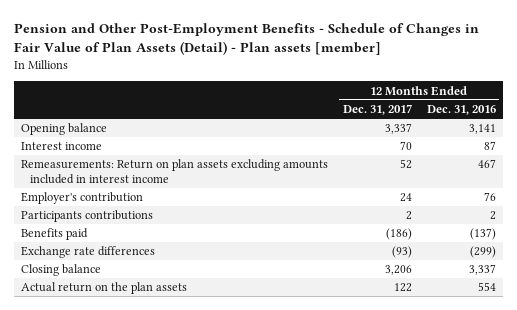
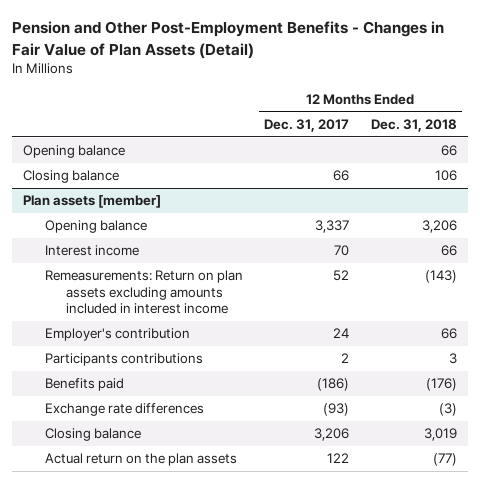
- Pension and Other Post-Employment Benefits - Schedule of Changes in Fair Value of Plan Assets (Detail) - Plan assets [member]
+ Pension and Other Post-Employment Benefits - Changes in Fair Value of Plan Assets (Detail)
- | 12 Months Ended Dec. 31, 2017 | 12 Months Ended Dec. 31, 2016
+ | 12 Months Ended Dec. 31, 2017 | 12 Months Ended Dec. 31, 2018
+ Opening balance | | 66
+ Closing balance | 66 | 106
+ Plan assets [member]

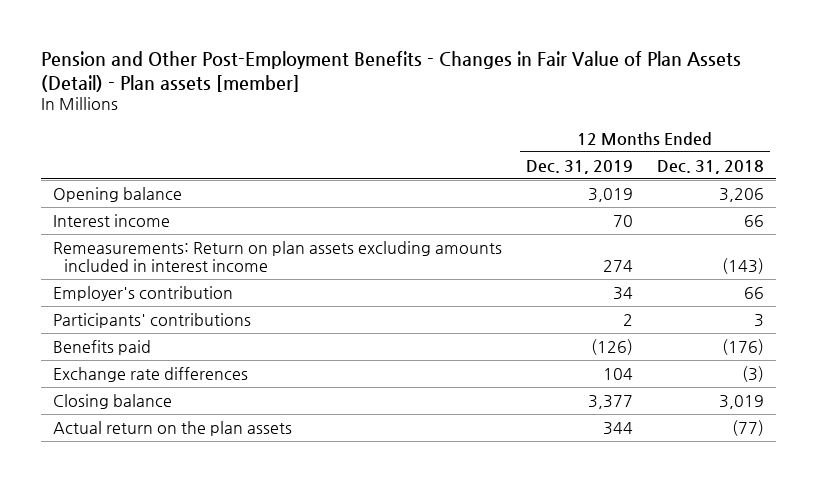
- Pension and Other Post-Employment Benefits - Changes in Fair Value of Plan Assets (Detail)
+ Pension and Other Post-Employment Benefits - Changes in Fair Value of Plan Assets (Detail) - Plan assets [member]
- | 12 Months Ended Dec. 31, 2017 | 12 Months Ended Dec. 31, 2018
+ | 12 Months Ended Dec. 31, 2019 | 12 Months Ended Dec. 31, 2018
- Opening balance | | 66
- Closing balance | 66 | 106
- Plan assets [member]
- Participants contributions | 2 | 3
+ Participants' contributions | 2 | 3

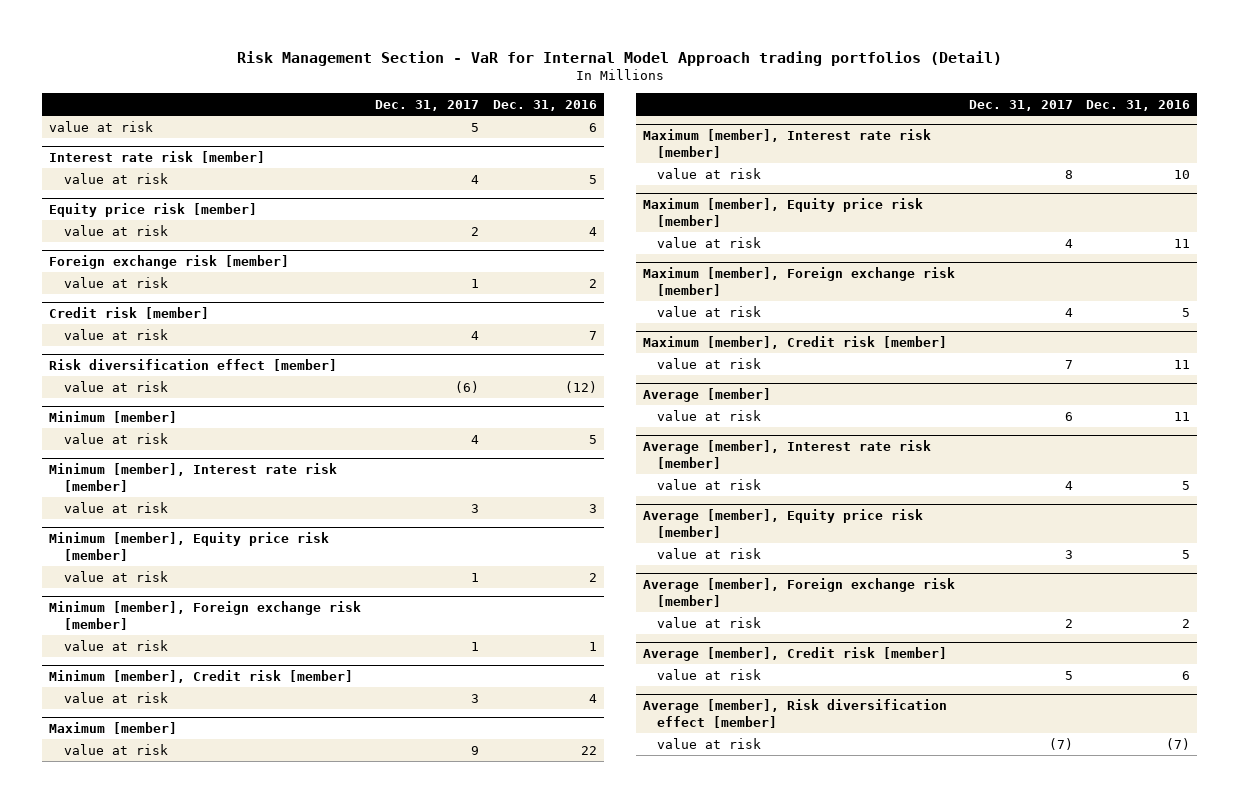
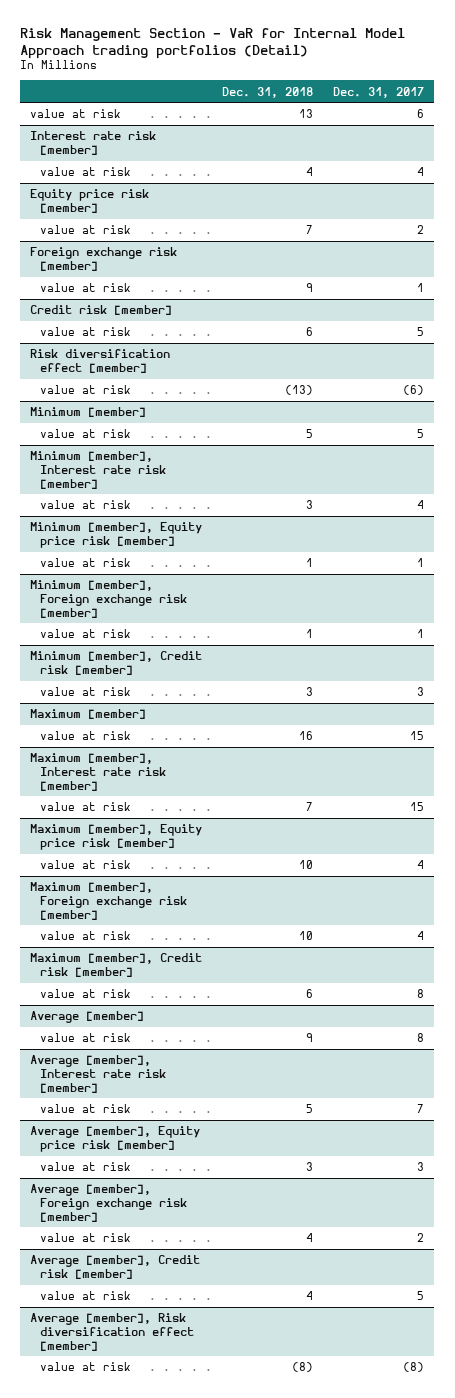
- | Dec. 31, 2017 | Dec. 31, 2016
+ | Dec. 31, 2018 | Dec. 31, 2017
- value at risk | 5 | 6
+ value at risk | 13 | 6
@ Credit risk [member]
- value at risk | 4 | 7
+ value at risk | 6 | 5
@ Minimum [member]
- value at risk | 4 | 5
+ value at risk | 5 | 5
@ Minimum [member], Interest rate risk [member]
- value at risk | 3 | 3
+ value at risk | 3 | 4
@ Maximum [member]
- value at risk | 9 | 22
+ value at risk | 16 | 15
@ Maximum [member], Interest rate risk [member]
- value at risk | 8 | 10
+ value at risk | 7 | 15
@ Maximum [member], Credit risk [member]
- value at risk | 7 | 11
+ value at risk | 6 | 8
@ Average [member]
- value at risk | 6 | 11
+ value at risk | 9 | 8
@ Average [member], Interest rate risk [member]
- value at risk | 4 | 5
+ value at risk | 5 | 7
@ Average [member], Risk diversification effect [member]
- value at risk | (7) | (7)
+ value at risk | (8) | (8)

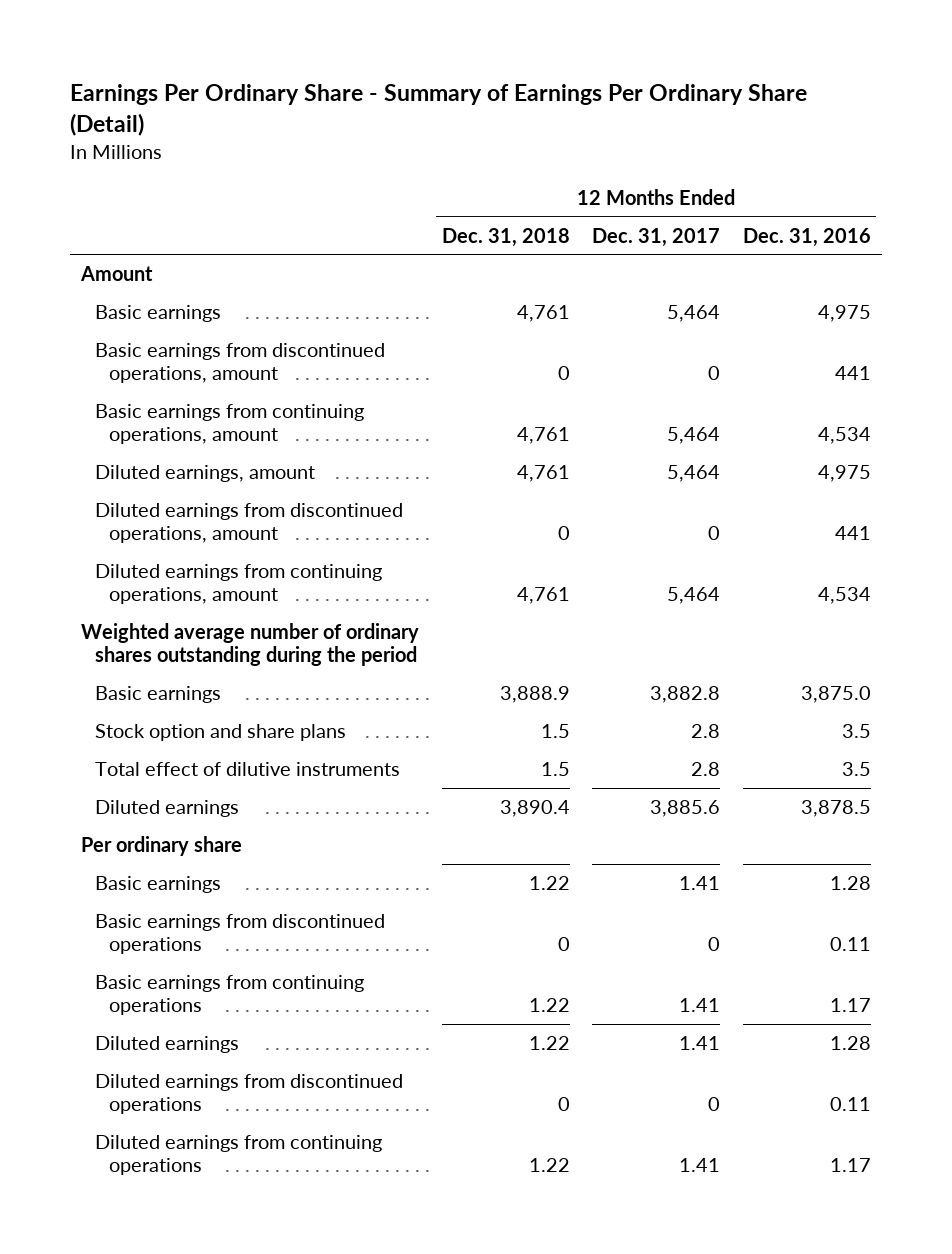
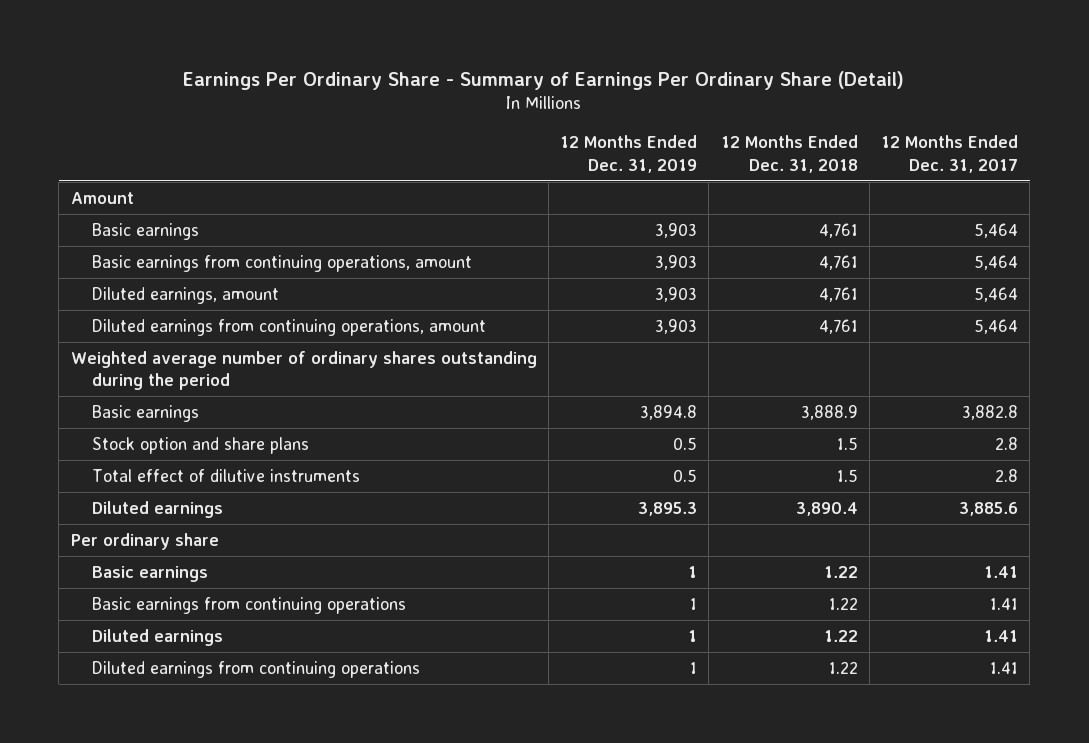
- | 12 Months Ended Dec. 31, 2018 | 12 Months Ended Dec. 31, 2017 | 12 Months Ended Dec. 31, 2016
+ | 12 Months Ended Dec. 31, 2019 | 12 Months Ended Dec. 31, 2018 | 12 Months Ended Dec. 31, 2017
- Basic earnings from discontinued operations, amount | 0 | 0 | 441
- Diluted earnings from discontinued operations, amount | 0 | 0 | 441
- Basic earnings from discontinued operations | 0 | 0 | 0.11
- Diluted earnings from discontinued operations | 0 | 0 | 0.11

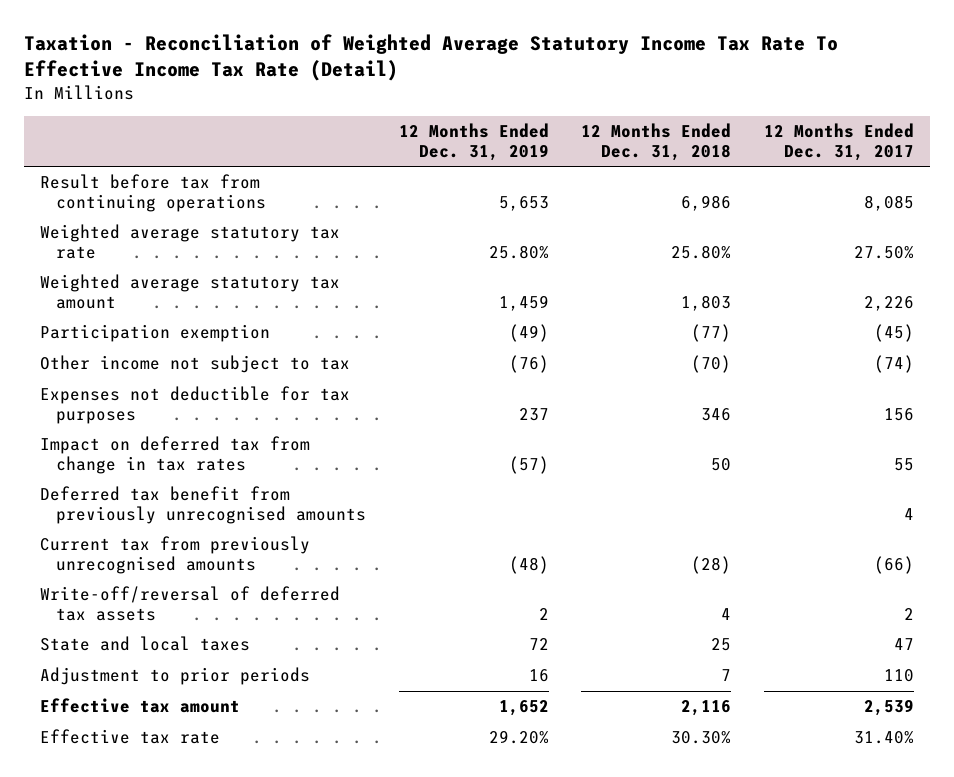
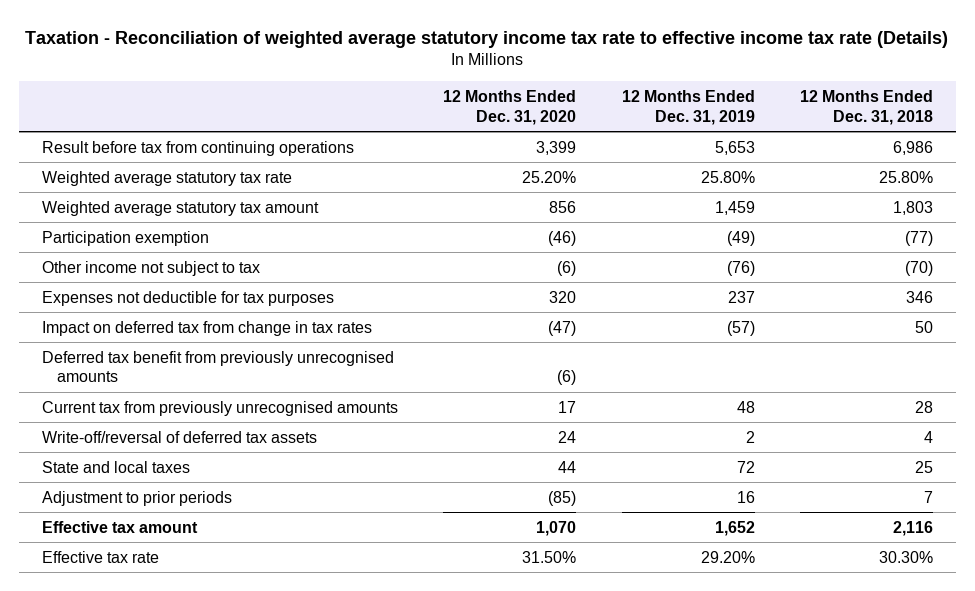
- Taxation - Reconciliation of Weighted Average Statutory Income Tax Rate To Effective Income Tax Rate (Detail)
+ Taxation - Reconciliation of weighted average statutory income tax rate to effective income tax rate (Details)
- | 12 Months Ended Dec. 31, 2019 | 12 Months Ended Dec. 31, 2018 | 12 Months Ended Dec. 31, 2017
+ | 12 Months Ended Dec. 31, 2020 | 12 Months Ended Dec. 31, 2019 | 12 Months Ended Dec. 31, 2018
- Current tax from previously unrecognised amounts | (48) | (28) | (66)
+ Current tax from previously unrecognised amounts | 17 | 48 | 28

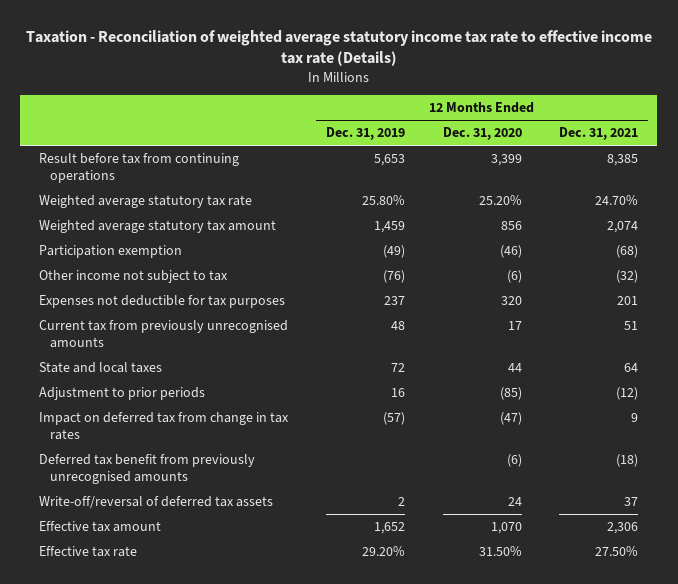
- | 12 Months Ended Dec. 31, 2020 | 12 Months Ended Dec. 31, 2019 | 12 Months Ended Dec. 31, 2018
+ | 12 Months Ended Dec. 31, 2019 | 12 Months Ended Dec. 31, 2020 | 12 Months Ended Dec. 31, 2021
moved down: Impact on deferred tax from change in tax rates | (57) | (47) | 9
moved down: Deferred tax benefit from previously unrecognised amounts | | (6) | (18)
moved down: Write-off/reversal of deferred tax assets | 2 | 24 | 37

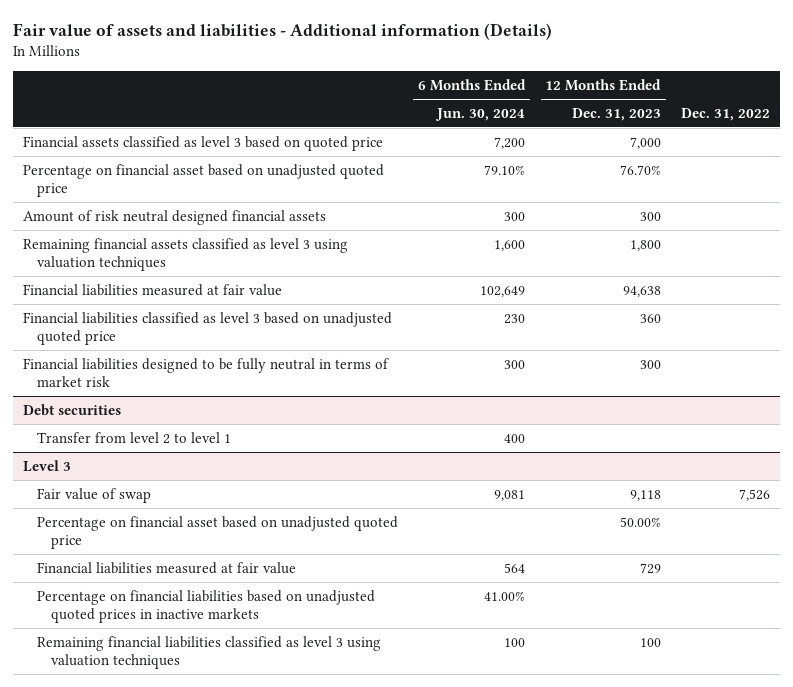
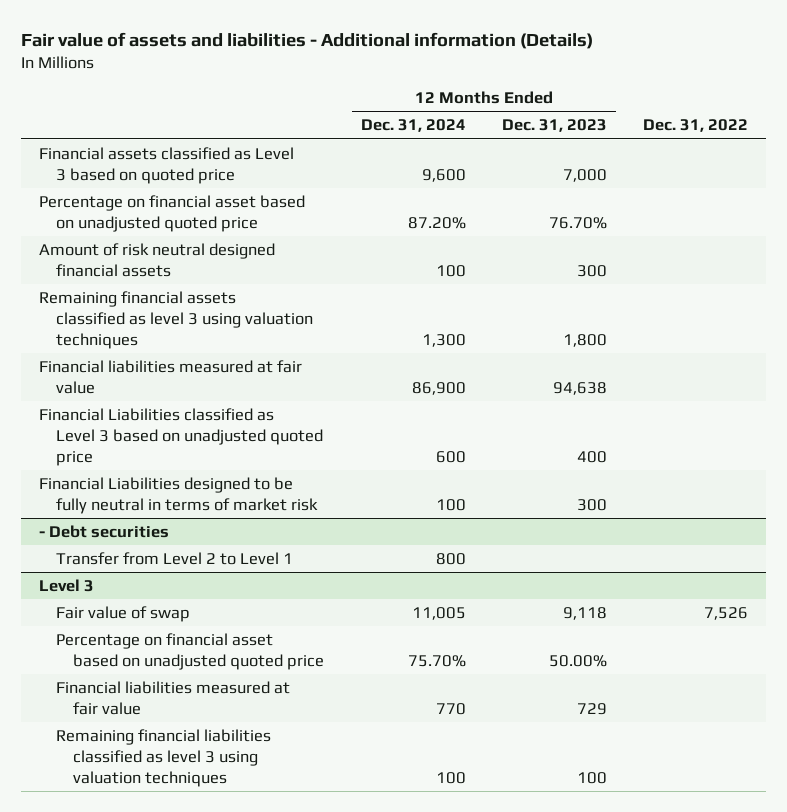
- | 6 Months Ended Jun. 30, 2024 | 12 Months Ended Dec. 31, 2023 | Dec. 31, 2022
+ | 12 Months Ended Dec. 31, 2024 | 12 Months Ended Dec. 31, 2023 | Dec. 31, 2022
- Financial assets classified as level 3 based on quoted price | 7,200 | 7,000 |
+ Financial assets classified as Level 3 based on quoted price | 9,600 | 7,000 |
- Financial liabilities classified as level 3 based on unadjusted quoted price | 230 | 360 |
- Financial liabilities designed to be fully neutral in terms of market risk | 300 | 300 |
- Debt securities
- Transfer from level 2 to level 1 | 400 | |
+ Financial Liabilities classified as Level 3 based on unadjusted quoted price | 600 | 400 |
+ Financial Liabilities designed to be fully neutral in terms of market risk | 100 | 300 |
+ - Debt securities
+ Transfer from Level 2 to Level 1 | 800 | |
@ Level 3
- Percentage on financial liabilities based on unadjusted quoted prices in inactive markets | 41.00% | |

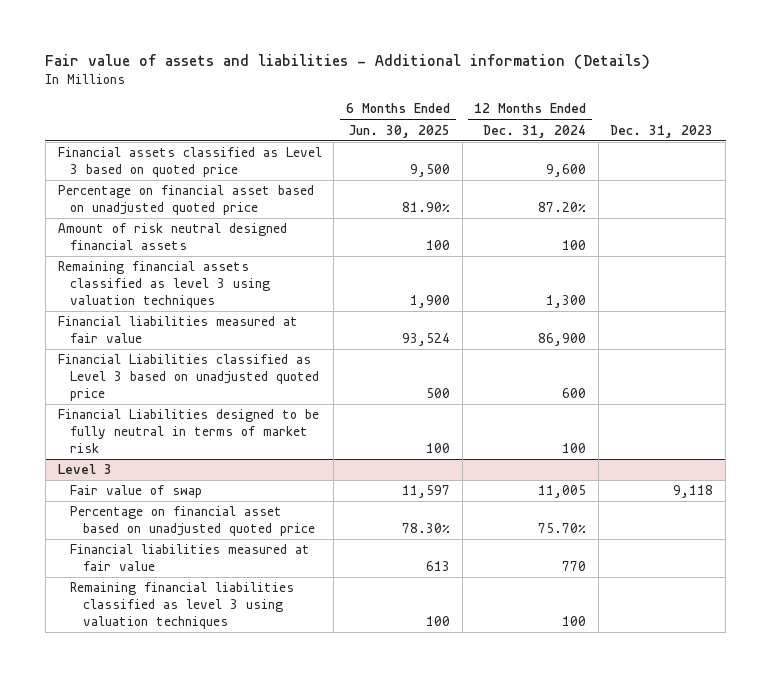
- | 12 Months Ended Dec. 31, 2024 | 12 Months Ended Dec. 31, 2023 | Dec. 31, 2022
+ | 6 Months Ended Jun. 30, 2025 | 12 Months Ended Dec. 31, 2024 | Dec. 31, 2023
- - Debt securities
- Transfer from Level 2 to Level 1 | 800 | |

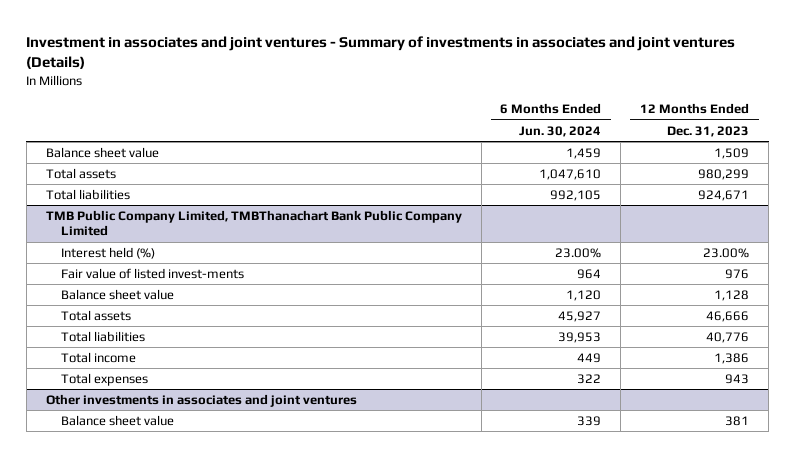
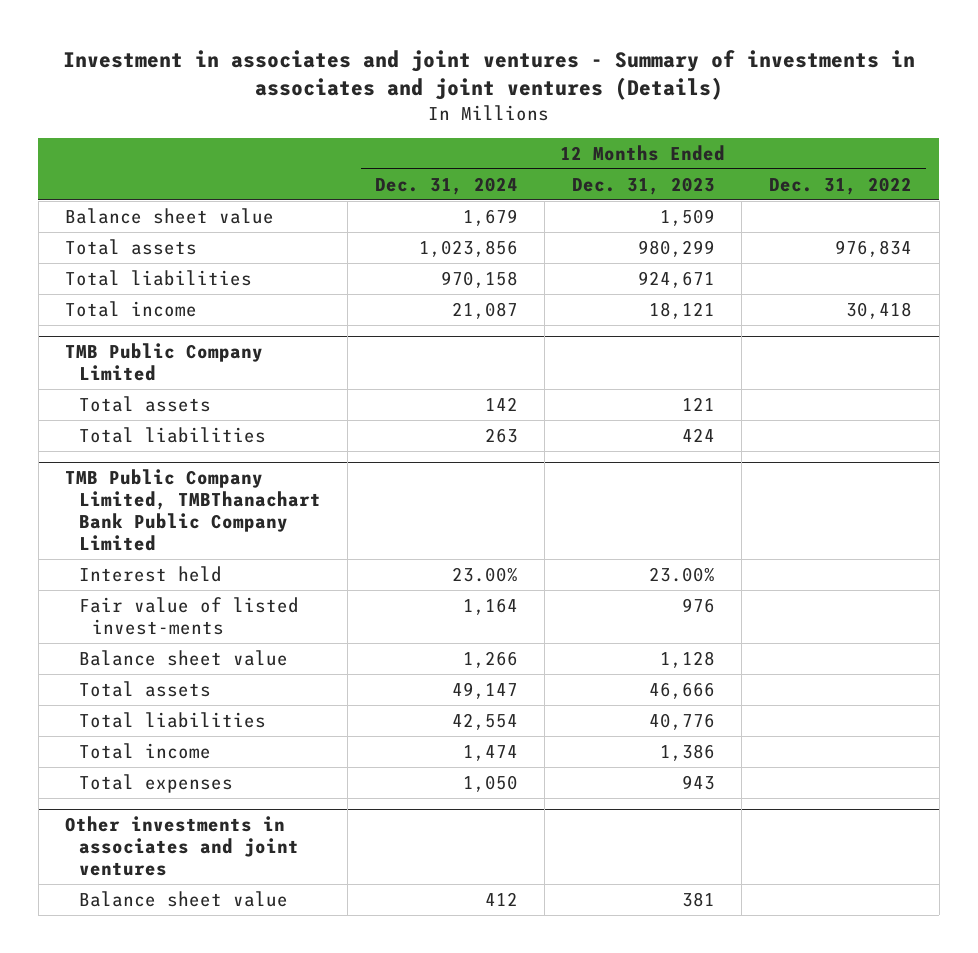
- | 6 Months Ended Jun. 30, 2024 | 12 Months Ended Dec. 31, 2023
+ | 12 Months Ended Dec. 31, 2024 | 12 Months Ended Dec. 31, 2023 | 12 Months Ended Dec. 31, 2022
+ Total income | 21,087 | 18,121 | 30,418
+ TMB Public Company Limited
+ Total assets | 142 | 121 |
+ Total liabilities | 263 | 424 |
@ TMB Public Company Limited, TMBThanachart Bank Public Company Limited
- Interest held (%) | 23.00% | 23.00%
+ Interest held | 23.00% | 23.00% |

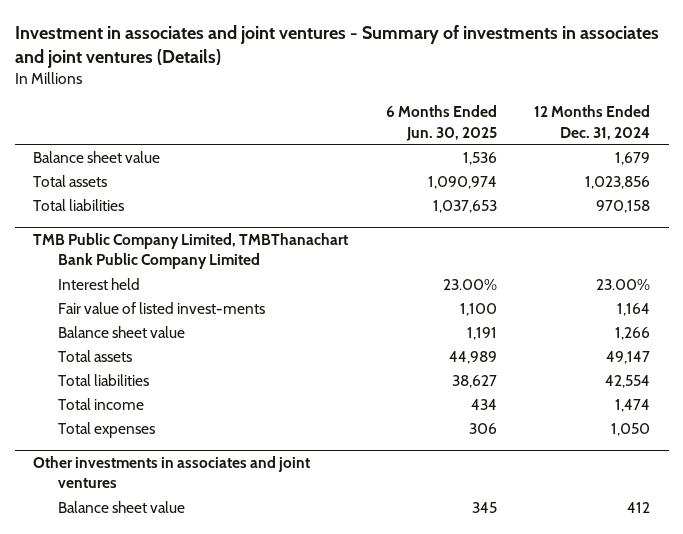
- | 12 Months Ended Dec. 31, 2024 | 12 Months Ended Dec. 31, 2023 | 12 Months Ended Dec. 31, 2022
+ | 6 Months Ended Jun. 30, 2025 | 12 Months Ended Dec. 31, 2024
- Total income | 21,087 | 18,121 | 30,418
- TMB Public Company Limited
- Total assets | 142 | 121 |
- Total liabilities | 263 | 424 |

